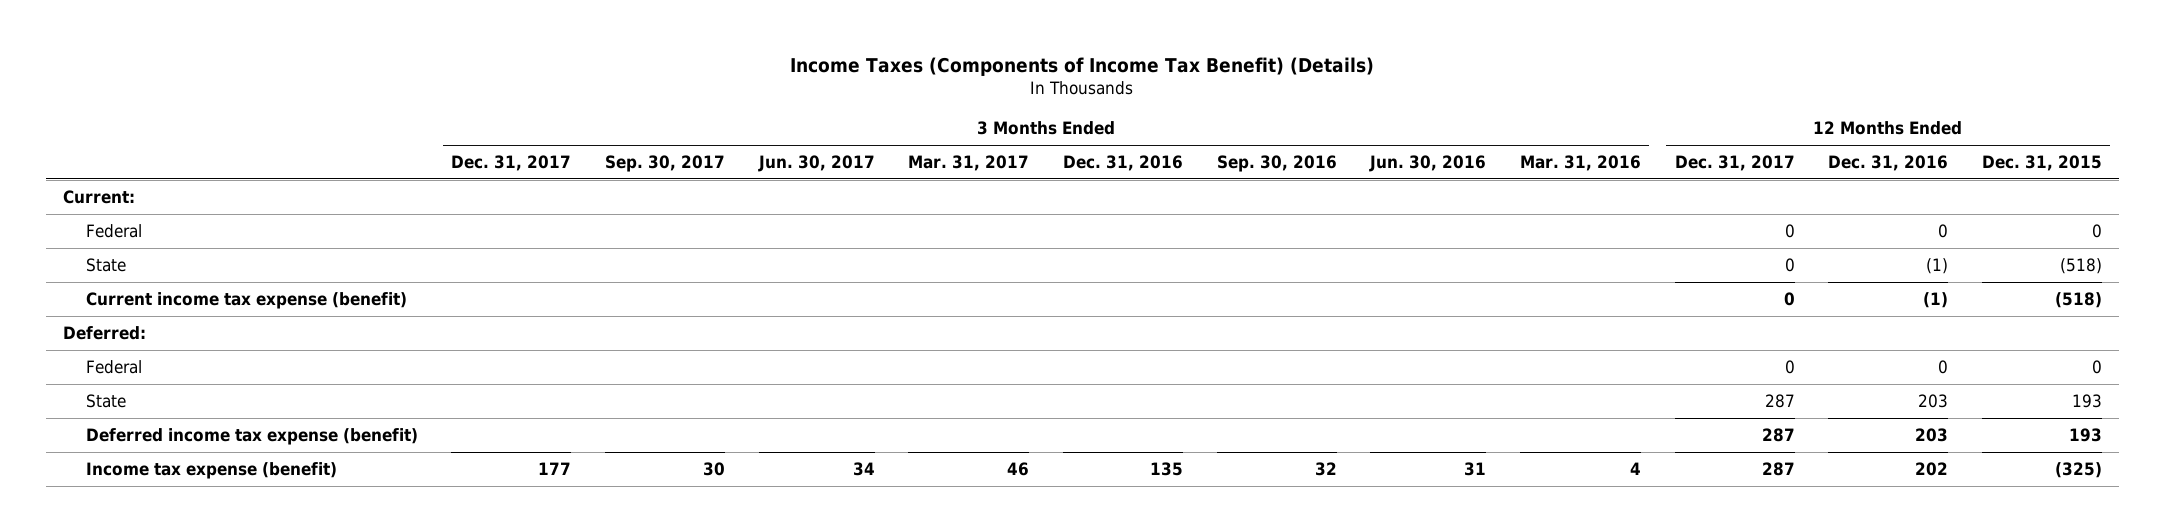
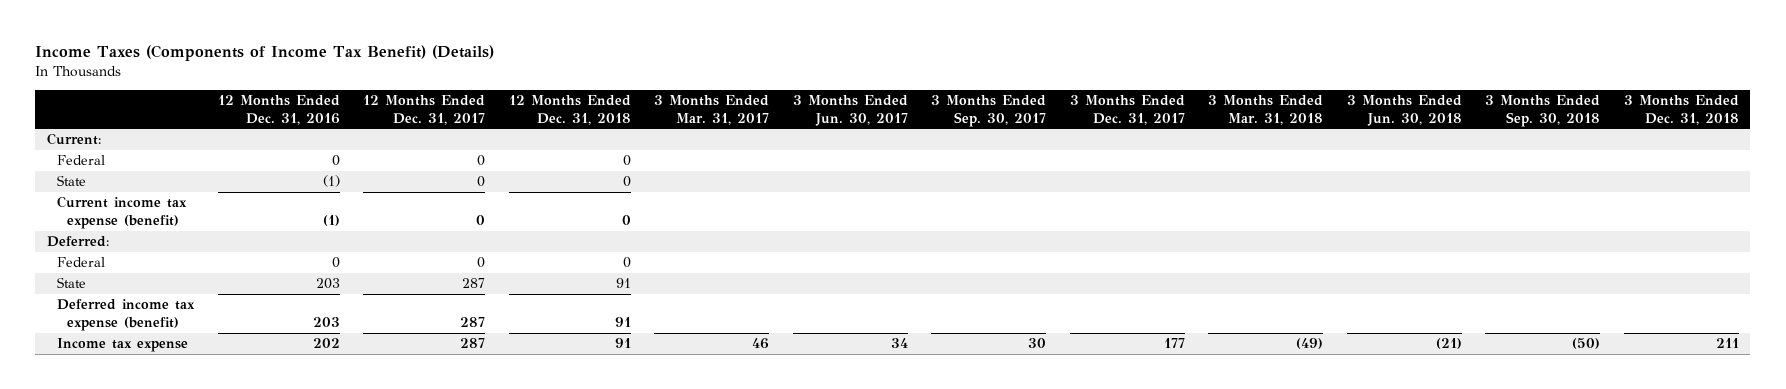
- | 3 Months Ended Dec. 31, 2017 | 3 Months Ended Sep. 30, 2017 | 3 Months Ended Jun. 30, 2017 | 3 Months Ended Mar. 31, 2017 | 3 Months Ended Dec. 31, 2016 | 3 Months Ended Sep. 30, 2016 | 3 Months Ended Jun. 30, 2016 | 3 Months Ended Mar. 31, 2016 | 12 Months Ended Dec. 31, 2017 | 12 Months Ended Dec. 31, 2016 | 12 Months Ended Dec. 31, 2015
+ | 12 Months Ended Dec. 31, 2016 | 12 Months Ended Dec. 31, 2017 | 12 Months Ended Dec. 31, 2018 | 3 Months Ended Mar. 31, 2017 | 3 Months Ended Jun. 30, 2017 | 3 Months Ended Sep. 30, 2017 | 3 Months Ended Dec. 31, 2017 | 3 Months Ended Mar. 31, 2018 | 3 Months Ended Jun. 30, 2018 | 3 Months Ended Sep. 30, 2018 | 3 Months Ended Dec. 31, 2018
- Income tax expense (benefit) | 177 | 30 | 34 | 46 | 135 | 32 | 31 | 4 | 287 | 202 | (325)
+ Income tax expense | 202 | 287 | 91 | 46 | 34 | 30 | 177 | (49) | (21) | (50) | 211

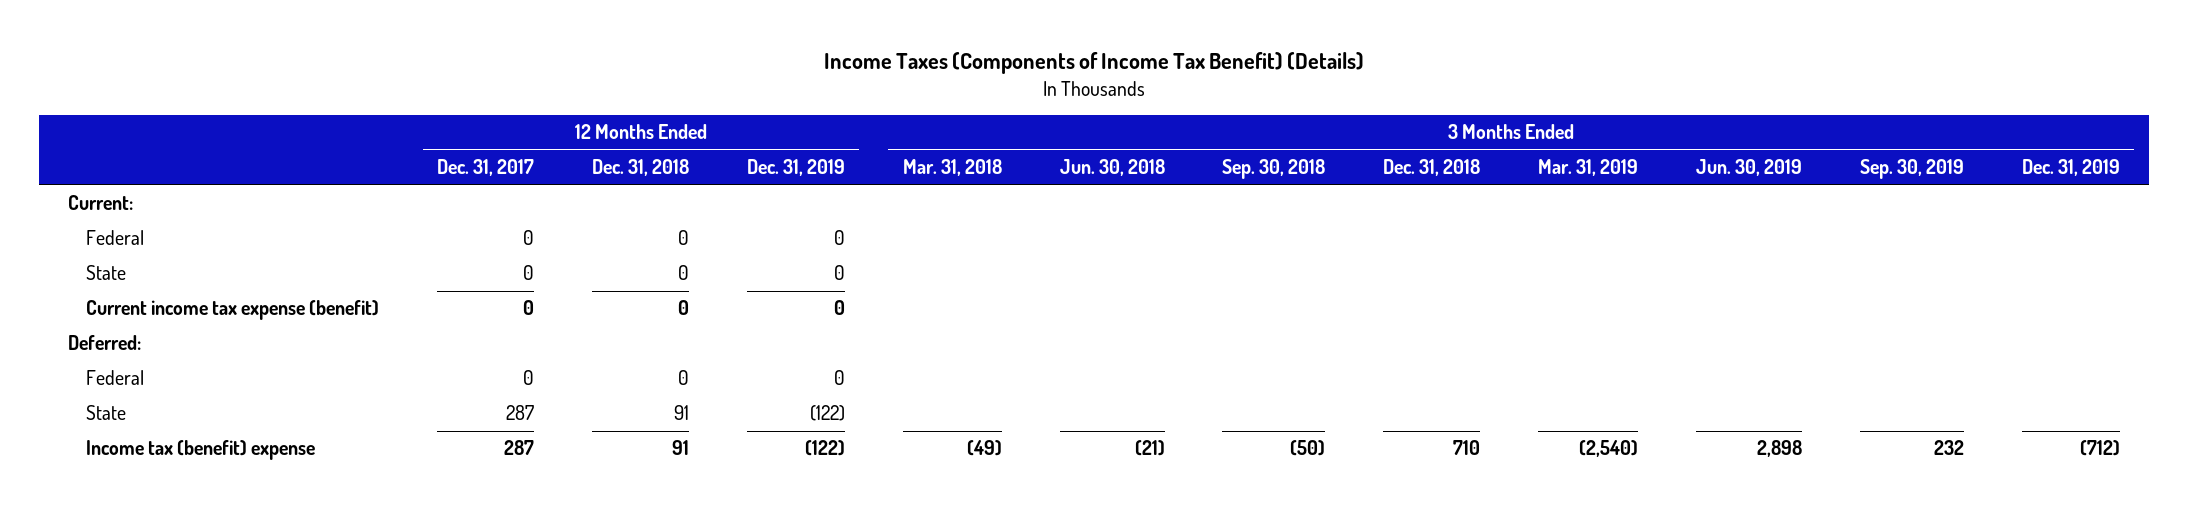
- | 12 Months Ended Dec. 31, 2016 | 12 Months Ended Dec. 31, 2017 | 12 Months Ended Dec. 31, 2018 | 3 Months Ended Mar. 31, 2017 | 3 Months Ended Jun. 30, 2017 | 3 Months Ended Sep. 30, 2017 | 3 Months Ended Dec. 31, 2017 | 3 Months Ended Mar. 31, 2018 | 3 Months Ended Jun. 30, 2018 | 3 Months Ended Sep. 30, 2018 | 3 Months Ended Dec. 31, 2018
+ | 12 Months Ended Dec. 31, 2017 | 12 Months Ended Dec. 31, 2018 | 12 Months Ended Dec. 31, 2019 | 3 Months Ended Mar. 31, 2018 | 3 Months Ended Jun. 30, 2018 | 3 Months Ended Sep. 30, 2018 | 3 Months Ended Dec. 31, 2018 | 3 Months Ended Mar. 31, 2019 | 3 Months Ended Jun. 30, 2019 | 3 Months Ended Sep. 30, 2019 | 3 Months Ended Dec. 31, 2019
- Deferred income tax expense (benefit) | 203 | 287 | 91 | | | | | | | |
- Income tax expense | 202 | 287 | 91 | 46 | 34 | 30 | 177 | (49) | (21) | (50) | 211
+ Income tax (benefit) expense | 287 | 91 | (122) | (49) | (21) | (50) | 710 | (2,540) | 2,898 | 232 | (712)

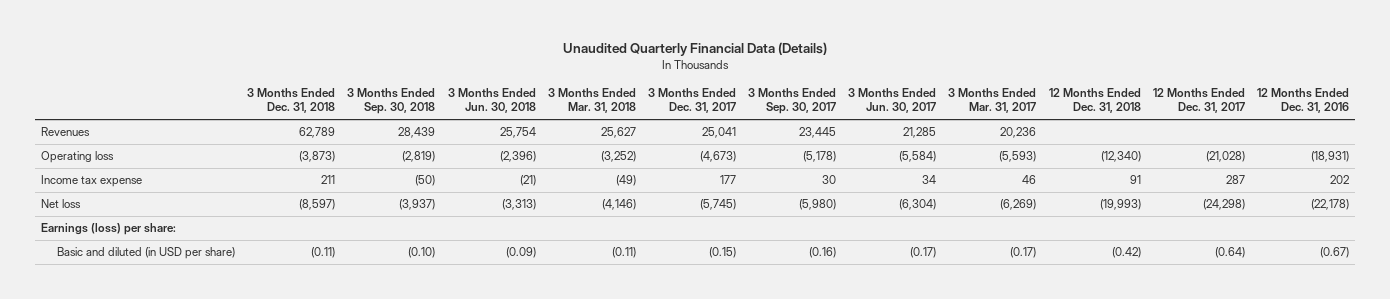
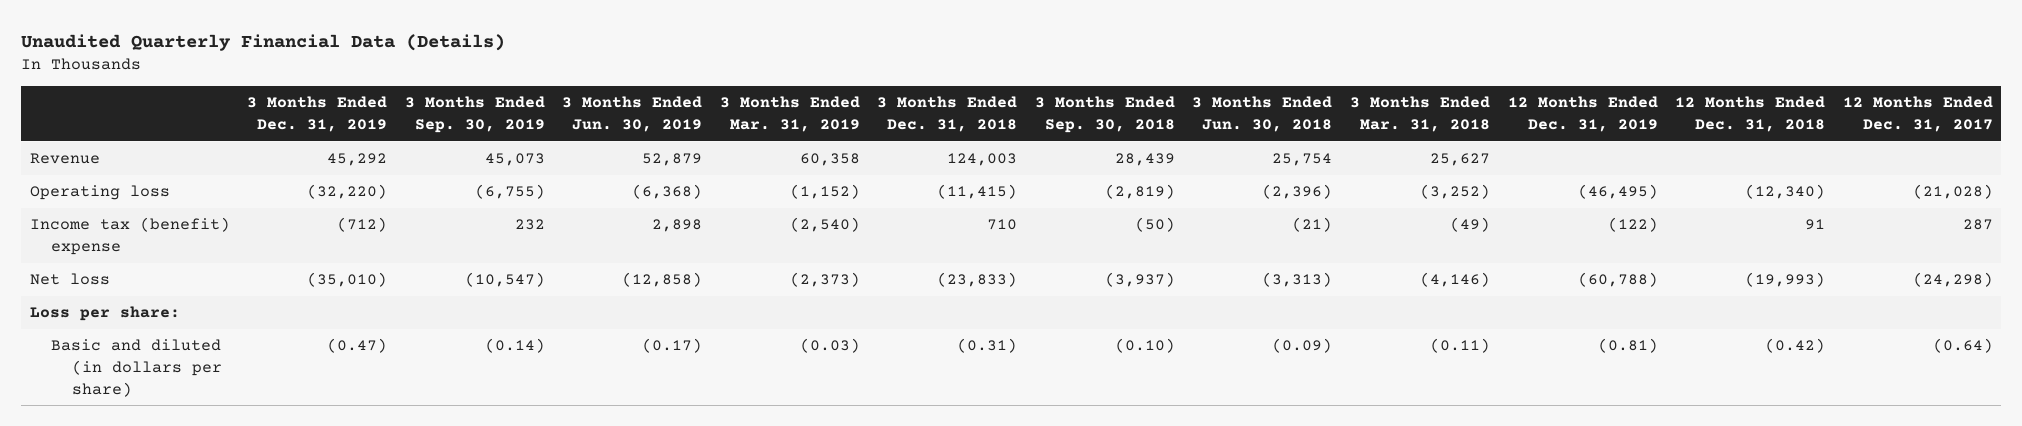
- | 3 Months Ended Dec. 31, 2018 | 3 Months Ended Sep. 30, 2018 | 3 Months Ended Jun. 30, 2018 | 3 Months Ended Mar. 31, 2018 | 3 Months Ended Dec. 31, 2017 | 3 Months Ended Sep. 30, 2017 | 3 Months Ended Jun. 30, 2017 | 3 Months Ended Mar. 31, 2017 | 12 Months Ended Dec. 31, 2018 | 12 Months Ended Dec. 31, 2017 | 12 Months Ended Dec. 31, 2016
+ | 3 Months Ended Dec. 31, 2019 | 3 Months Ended Sep. 30, 2019 | 3 Months Ended Jun. 30, 2019 | 3 Months Ended Mar. 31, 2019 | 3 Months Ended Dec. 31, 2018 | 3 Months Ended Sep. 30, 2018 | 3 Months Ended Jun. 30, 2018 | 3 Months Ended Mar. 31, 2018 | 12 Months Ended Dec. 31, 2019 | 12 Months Ended Dec. 31, 2018 | 12 Months Ended Dec. 31, 2017
- Revenues | 62,789 | 28,439 | 25,754 | 25,627 | 25,041 | 23,445 | 21,285 | 20,236 | | |
- Operating loss | (3,873) | (2,819) | (2,396) | (3,252) | (4,673) | (5,178) | (5,584) | (5,593) | (12,340) | (21,028) | (18,931)
- Income tax expense | 211 | (50) | (21) | (49) | 177 | 30 | 34 | 46 | 91 | 287 | 202
- Net loss | (8,597) | (3,937) | (3,313) | (4,146) | (5,745) | (5,980) | (6,304) | (6,269) | (19,993) | (24,298) | (22,178)
- Earnings (loss) per share:
- Basic and diluted (in USD per share) | (0.11) | (0.10) | (0.09) | (0.11) | (0.15) | (0.16) | (0.17) | (0.17) | (0.42) | (0.64) | (0.67)
+ Revenue | 45,292 | 45,073 | 52,879 | 60,358 | 124,003 | 28,439 | 25,754 | 25,627 | | |
+ Operating loss | (32,220) | (6,755) | (6,368) | (1,152) | (11,415) | (2,819) | (2,396) | (3,252) | (46,495) | (12,340) | (21,028)
+ Income tax (benefit) expense | (712) | 232 | 2,898 | (2,540) | 710 | (50) | (21) | (49) | (122) | 91 | 287
+ Net loss | (35,010) | (10,547) | (12,858) | (2,373) | (23,833) | (3,937) | (3,313) | (4,146) | (60,788) | (19,993) | (24,298)
+ Loss per share:
+ Basic and diluted (in dollars per share) | (0.47) | (0.14) | (0.17) | (0.03) | (0.31) | (0.10) | (0.09) | (0.11) | (0.81) | (0.42) | (0.64)

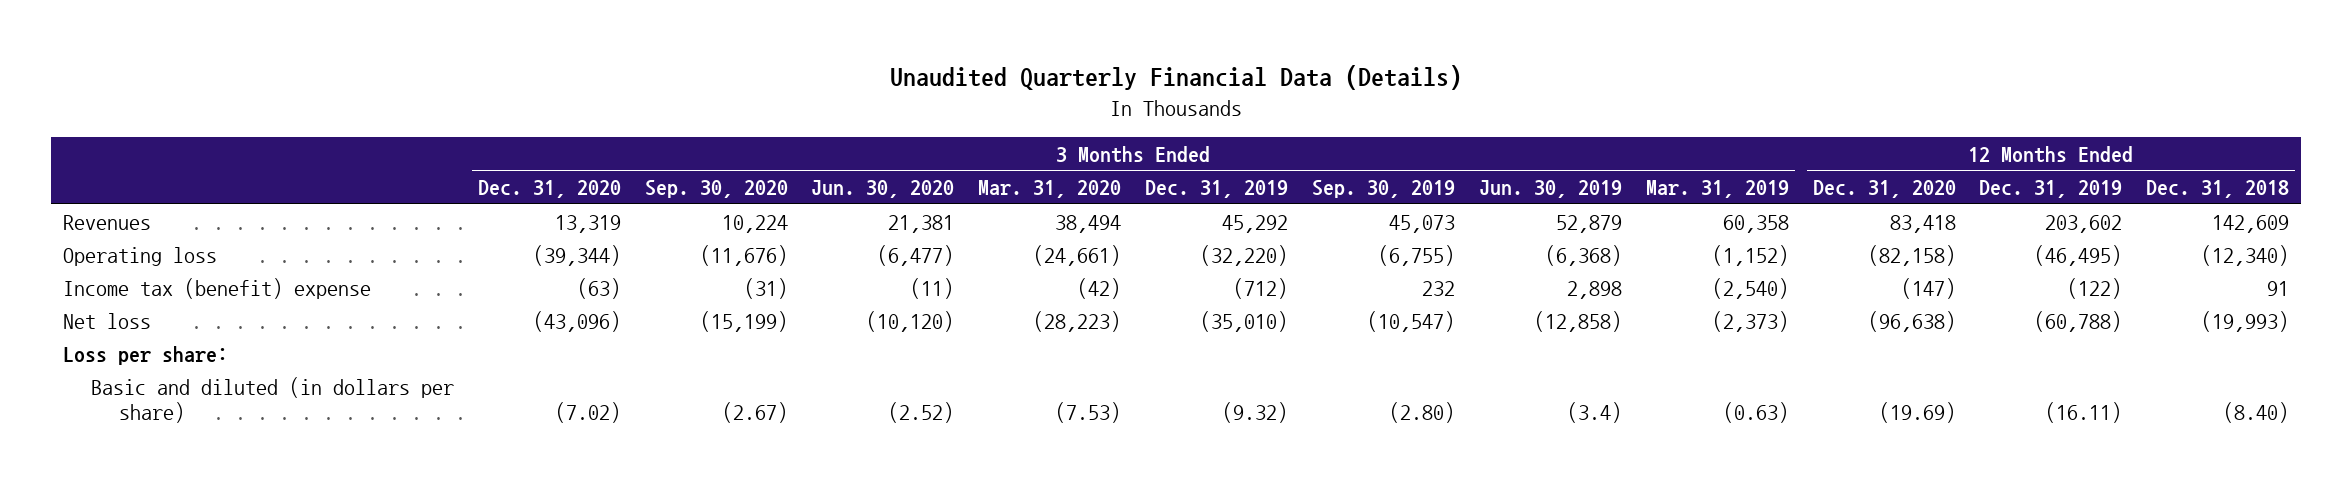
- | 3 Months Ended Dec. 31, 2019 | 3 Months Ended Sep. 30, 2019 | 3 Months Ended Jun. 30, 2019 | 3 Months Ended Mar. 31, 2019 | 3 Months Ended Dec. 31, 2018 | 3 Months Ended Sep. 30, 2018 | 3 Months Ended Jun. 30, 2018 | 3 Months Ended Mar. 31, 2018 | 12 Months Ended Dec. 31, 2019 | 12 Months Ended Dec. 31, 2018 | 12 Months Ended Dec. 31, 2017
+ | 3 Months Ended Dec. 31, 2020 | 3 Months Ended Sep. 30, 2020 | 3 Months Ended Jun. 30, 2020 | 3 Months Ended Mar. 31, 2020 | 3 Months Ended Dec. 31, 2019 | 3 Months Ended Sep. 30, 2019 | 3 Months Ended Jun. 30, 2019 | 3 Months Ended Mar. 31, 2019 | 12 Months Ended Dec. 31, 2020 | 12 Months Ended Dec. 31, 2019 | 12 Months Ended Dec. 31, 2018
- Revenue | 45,292 | 45,073 | 52,879 | 60,358 | 124,003 | 28,439 | 25,754 | 25,627 | | |
+ Revenues | 13,319 | 10,224 | 21,381 | 38,494 | 45,292 | 45,073 | 52,879 | 60,358 | 83,418 | 203,602 | 142,609
- Basic and diluted (in dollars per share) | (0.47) | (0.14) | (0.17) | (0.03) | (0.31) | (0.10) | (0.09) | (0.11) | (0.81) | (0.42) | (0.64)
+ Basic and diluted (in dollars per share) | (7.02) | (2.67) | (2.52) | (7.53) | (9.32) | (2.80) | (3.4) | (0.63) | (19.69) | (16.11) | (8.40)

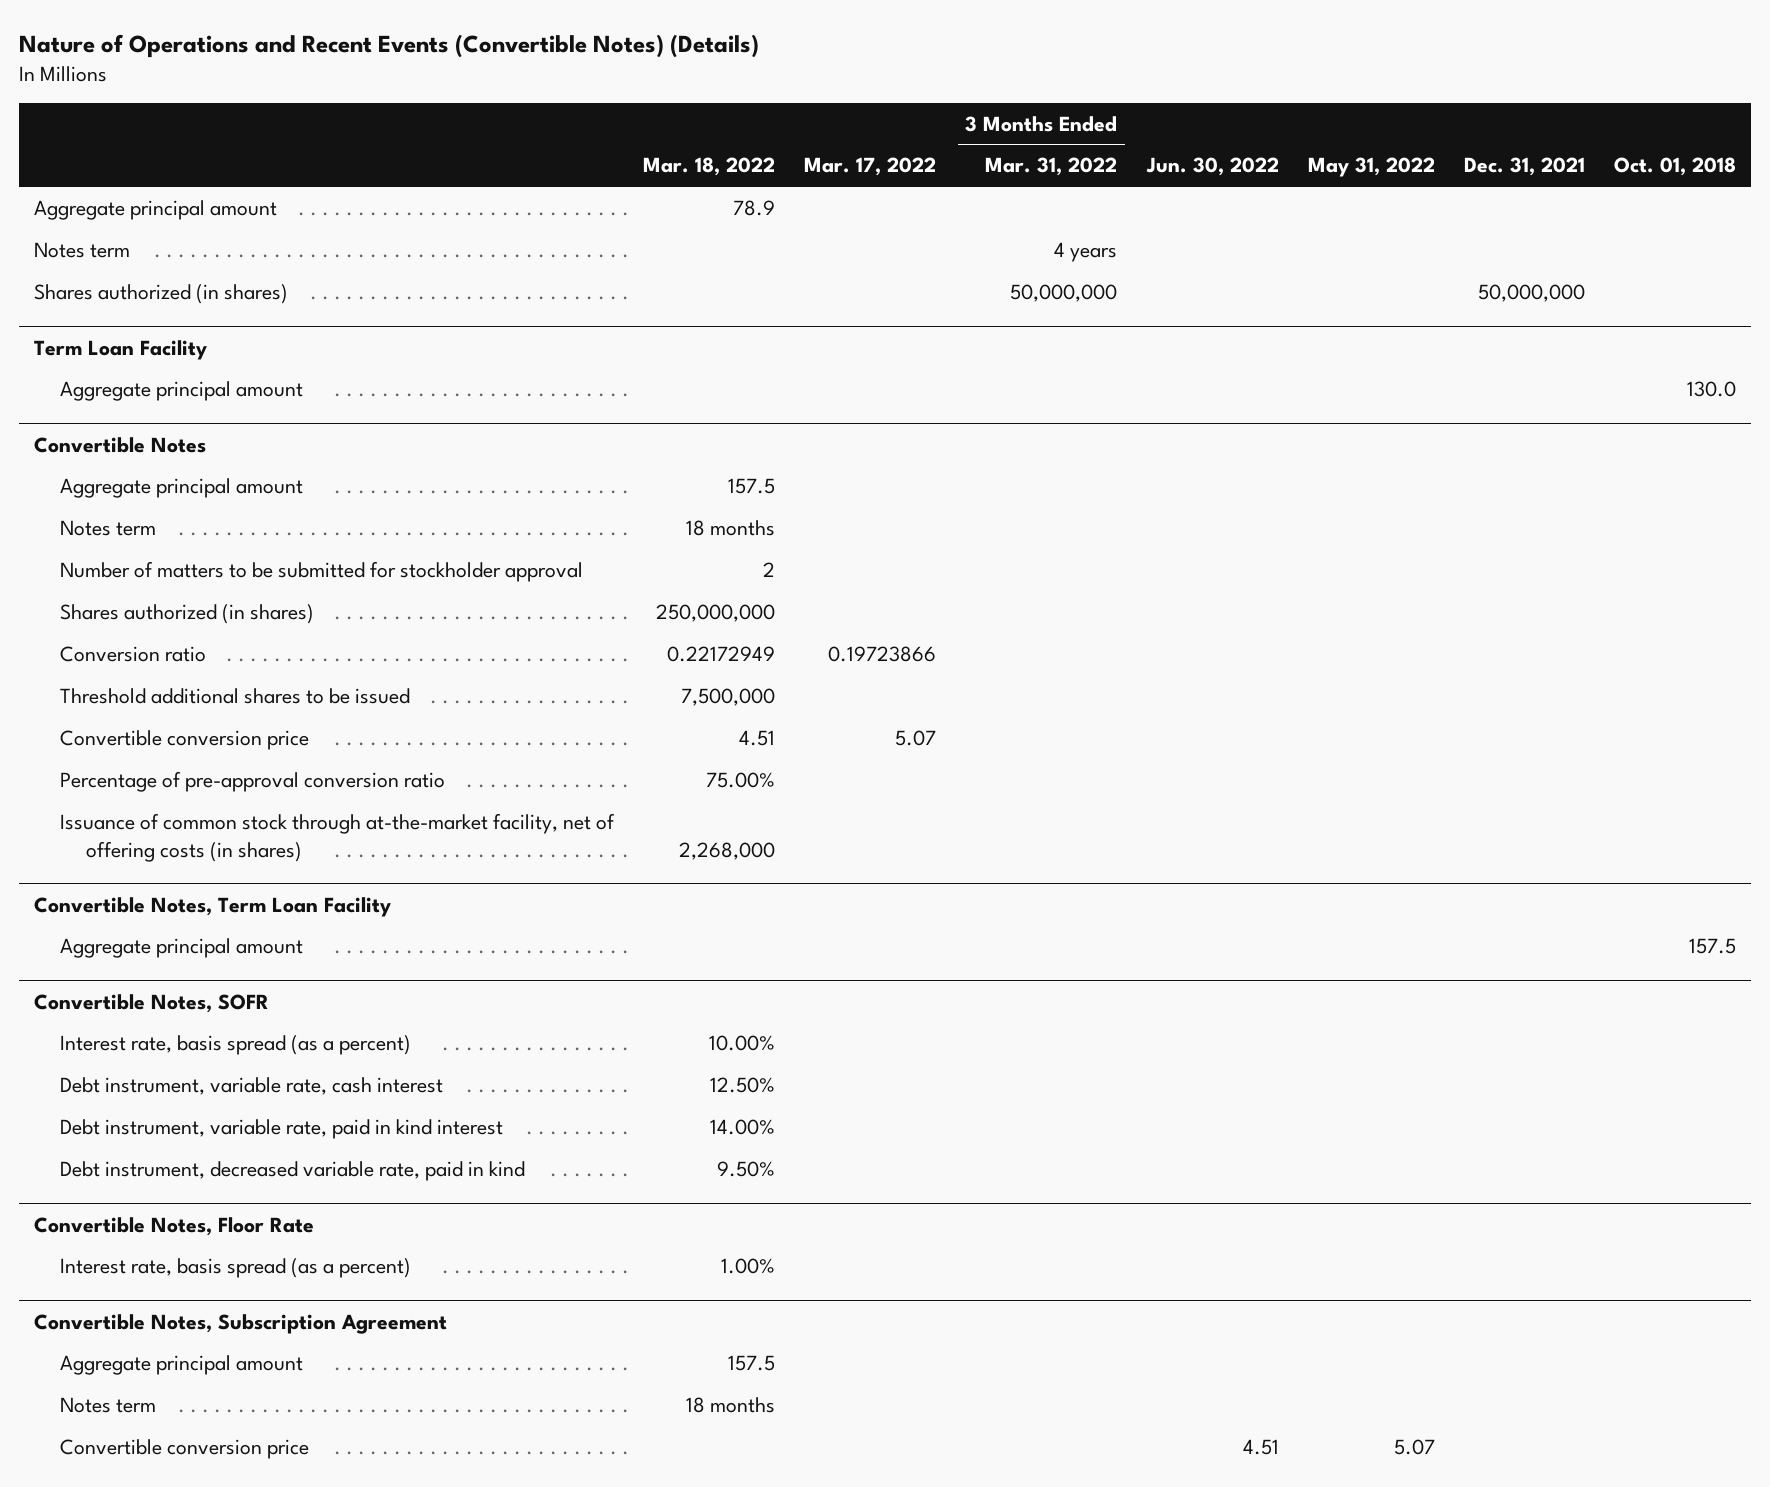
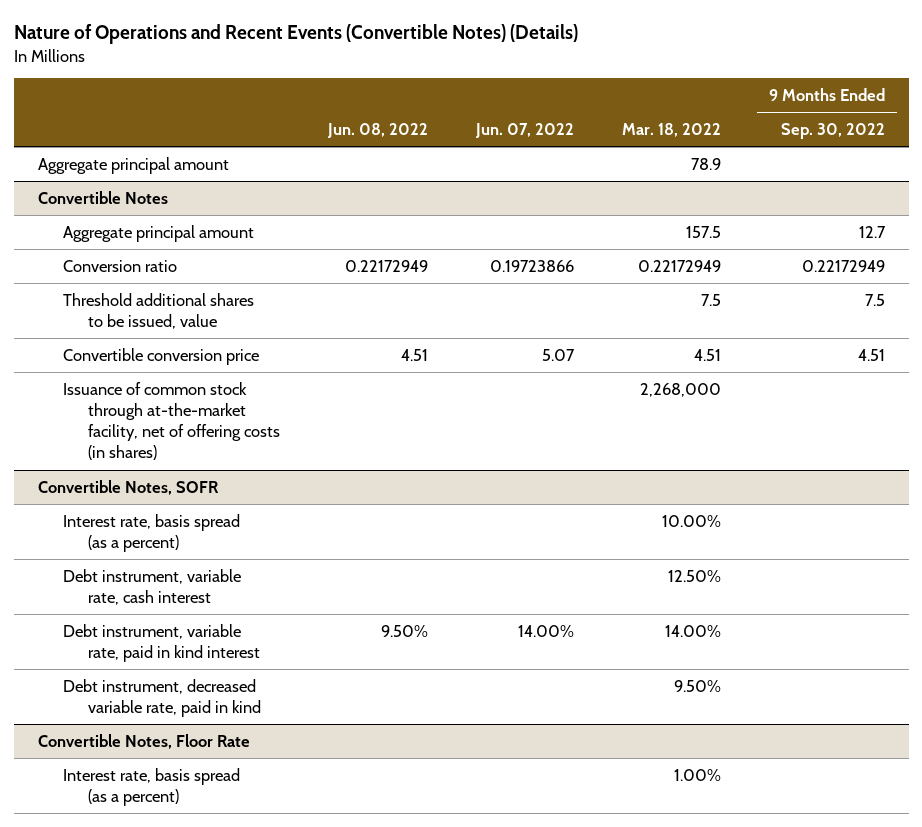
- | Mar. 18, 2022 | Mar. 17, 2022 | 3 Months Ended Mar. 31, 2022 | Jun. 30, 2022 | May 31, 2022 | Dec. 31, 2021 | Oct. 01, 2018
+ | Jun. 08, 2022 | Jun. 07, 2022 | Mar. 18, 2022 | 9 Months Ended Sep. 30, 2022
- Notes term | | | 4 years | | | |
- Shares authorized (in shares) | | | 50,000,000 | | | 50,000,000 |
- Term Loan Facility
- Aggregate principal amount | | | | | | | 130.0
@ Convertible Notes
- Notes term | 18 months | | | | | |
- Number of matters to be submitted for stockholder approval | 2 | | | | | |
- Shares authorized (in shares) | 250,000,000 | | | | | |
- Threshold additional shares to be issued | 7,500,000 | | | | | |
+ Threshold additional shares to be issued, value | | | 7.5 | 7.5
- Percentage of pre-approval conversion ratio | 75.00% | | | | | |
- Convertible Notes, Term Loan Facility
- Aggregate principal amount | | | | | | | 157.5
- Convertible Notes, Subscription Agreement
- Aggregate principal amount | 157.5 | | | | | |
- Notes term | 18 months | | | | | |
- Convertible conversion price | | | | 4.51 | 5.07 | |

